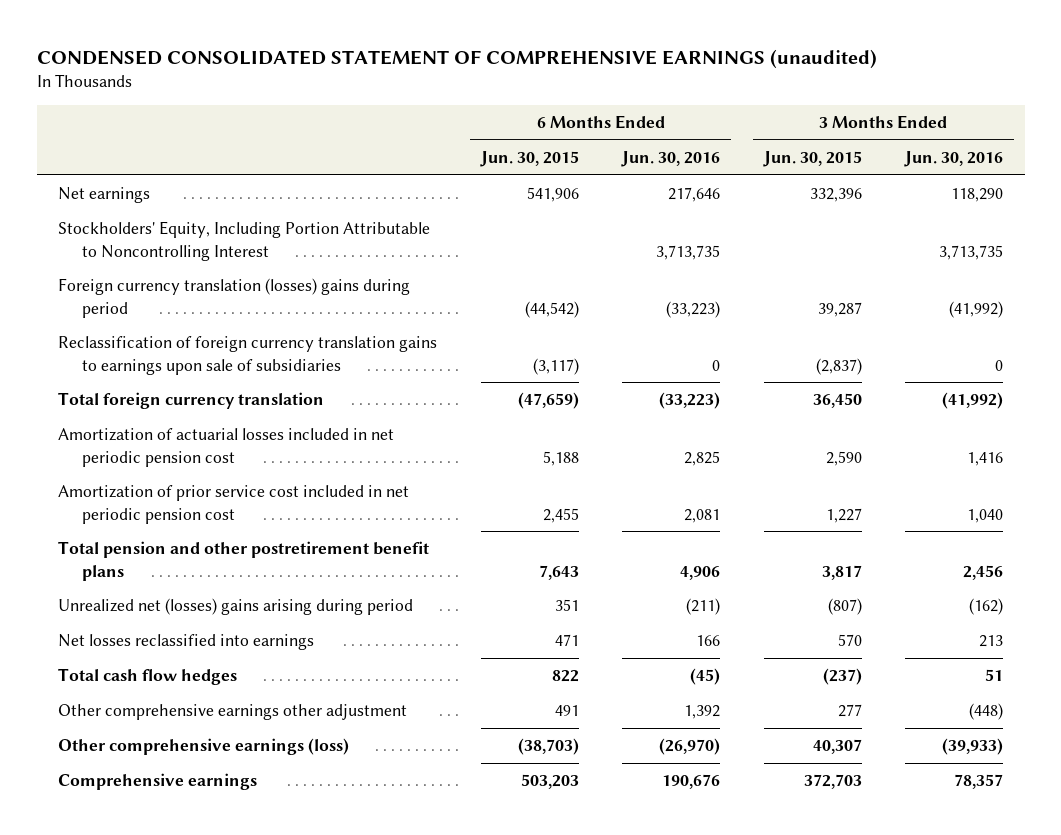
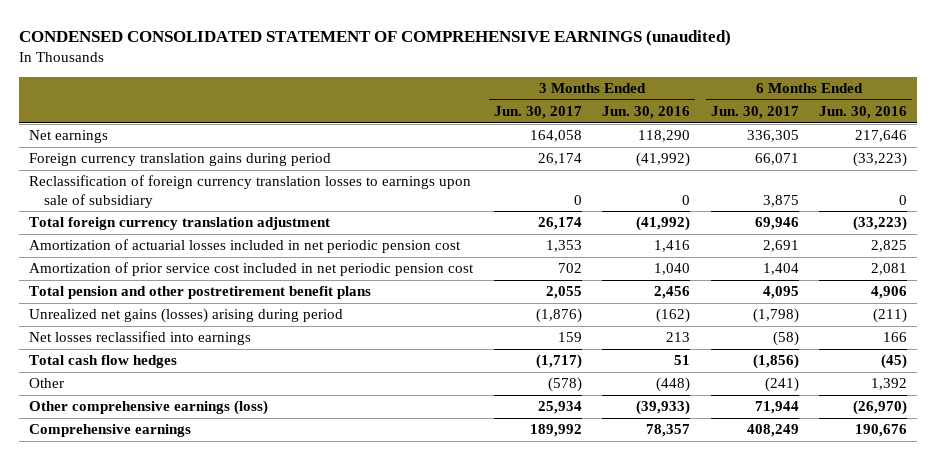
- | 6 Months Ended Jun. 30, 2015 | 6 Months Ended Jun. 30, 2016 | 3 Months Ended Jun. 30, 2015 | 3 Months Ended Jun. 30, 2016
+ | 3 Months Ended Jun. 30, 2017 | 3 Months Ended Jun. 30, 2016 | 6 Months Ended Jun. 30, 2017 | 6 Months Ended Jun. 30, 2016
- Stockholders' Equity, Including Portion Attributable to Noncontrolling Interest | | 3,713,735 | | 3,713,735
- Foreign currency translation (losses) gains during period | (44,542) | (33,223) | 39,287 | (41,992)
- Reclassification of foreign currency translation gains to earnings upon sale of subsidiaries | (3,117) | 0 | (2,837) | 0
- Total foreign currency translation | (47,659) | (33,223) | 36,450 | (41,992)
+ Foreign currency translation gains during period | 26,174 | (41,992) | 66,071 | (33,223)
+ Reclassification of foreign currency translation losses to earnings upon sale of subsidiary | 0 | 0 | 3,875 | 0
+ Total foreign currency translation adjustment | 26,174 | (41,992) | 69,946 | (33,223)
- Unrealized net (losses) gains arising during period | 351 | (211) | (807) | (162)
+ Unrealized net gains (losses) arising during period | (1,876) | (162) | (1,798) | (211)
- Other comprehensive earnings other adjustment | 491 | 1,392 | 277 | (448)
+ Other | (578) | (448) | (241) | 1,392

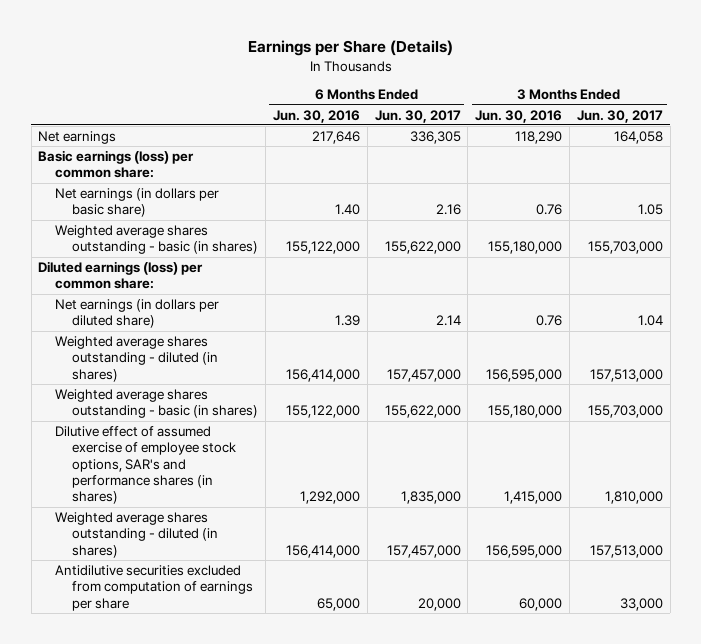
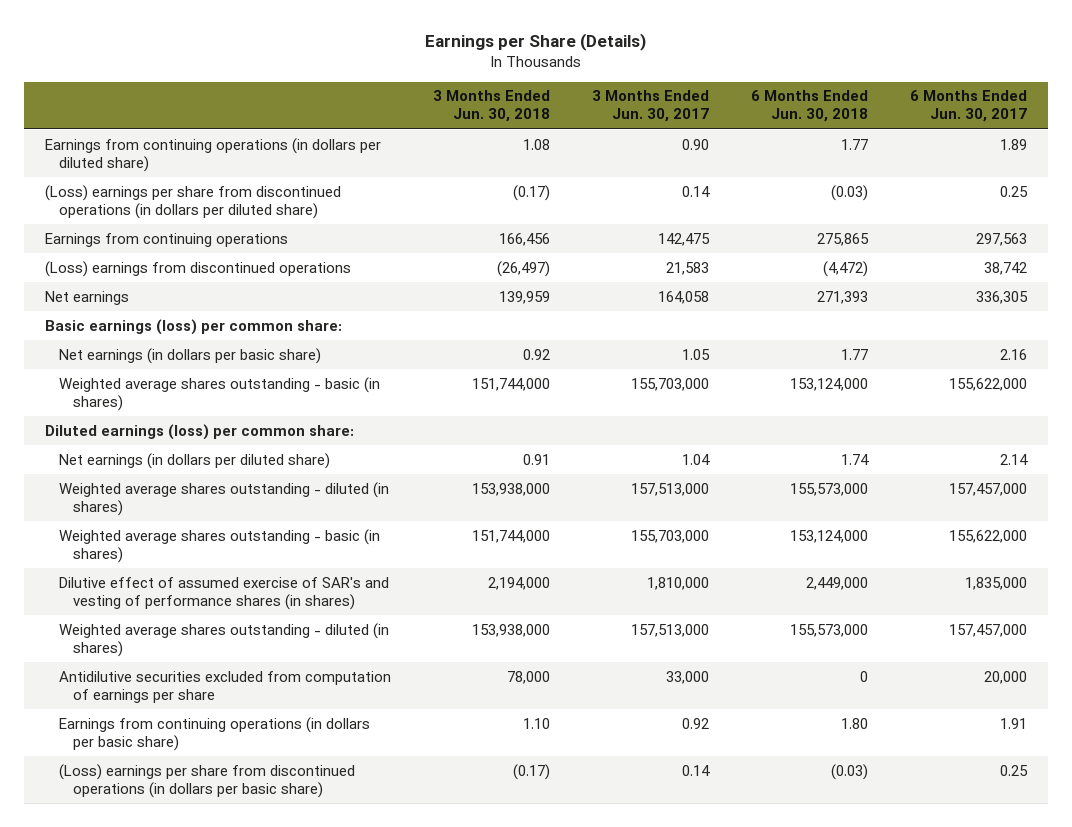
- | 6 Months Ended Jun. 30, 2016 | 6 Months Ended Jun. 30, 2017 | 3 Months Ended Jun. 30, 2016 | 3 Months Ended Jun. 30, 2017
+ | 3 Months Ended Jun. 30, 2018 | 3 Months Ended Jun. 30, 2017 | 6 Months Ended Jun. 30, 2018 | 6 Months Ended Jun. 30, 2017
+ Earnings from continuing operations (in dollars per diluted share) | 1.08 | 0.90 | 1.77 | 1.89
+ (Loss) earnings per share from discontinued operations (in dollars per diluted share) | (0.17) | 0.14 | (0.03) | 0.25
+ Earnings from continuing operations | 166,456 | 142,475 | 275,865 | 297,563
+ (Loss) earnings from discontinued operations | (26,497) | 21,583 | (4,472) | 38,742
- Dilutive effect of assumed exercise of employee stock options, SAR's and performance shares (in shares) | 1,292,000 | 1,835,000 | 1,415,000 | 1,810,000
+ Dilutive effect of assumed exercise of SAR's and vesting of performance shares (in shares) | 2,194,000 | 1,810,000 | 2,449,000 | 1,835,000
+ Earnings from continuing operations (in dollars per basic share) | 1.10 | 0.92 | 1.80 | 1.91
+ (Loss) earnings per share from discontinued operations (in dollars per basic share) | (0.17) | 0.14 | (0.03) | 0.25

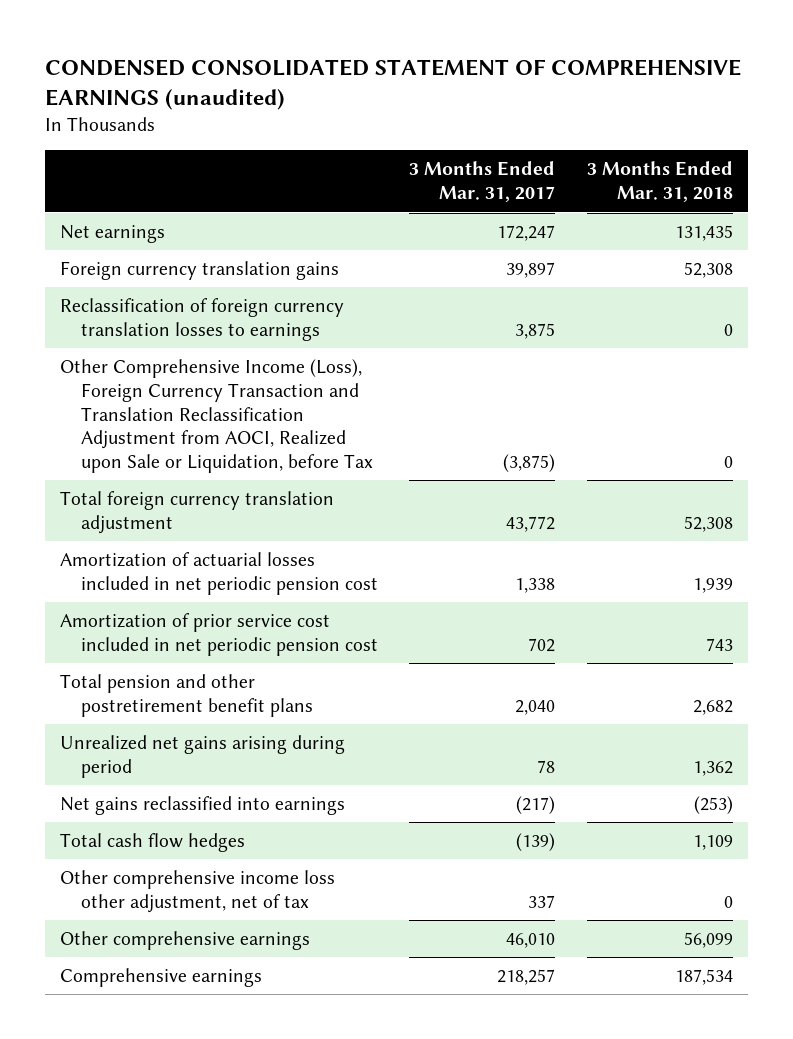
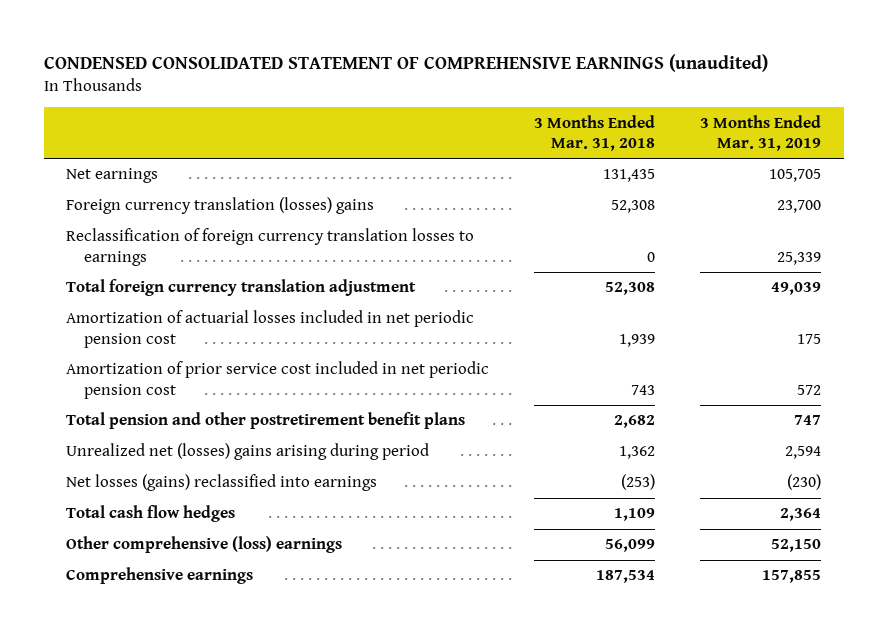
- | 3 Months Ended Mar. 31, 2017 | 3 Months Ended Mar. 31, 2018
+ | 3 Months Ended Mar. 31, 2018 | 3 Months Ended Mar. 31, 2019
- Foreign currency translation gains | 39,897 | 52,308
+ Foreign currency translation (losses) gains | 52,308 | 23,700
- Other Comprehensive Income (Loss), Foreign Currency Transaction and Translation Reclassification Adjustment from AOCI, Realized upon Sale or Liquidation, before Tax | (3,875) | 0
- Unrealized net gains arising during period | 78 | 1,362
- Net gains reclassified into earnings | (217) | (253)
+ Unrealized net (losses) gains arising during period | 1,362 | 2,594
+ Net losses (gains) reclassified into earnings | (253) | (230)
- Other comprehensive income loss other adjustment, net of tax | 337 | 0
- Other comprehensive earnings | 46,010 | 56,099
+ Other comprehensive (loss) earnings | 56,099 | 52,150

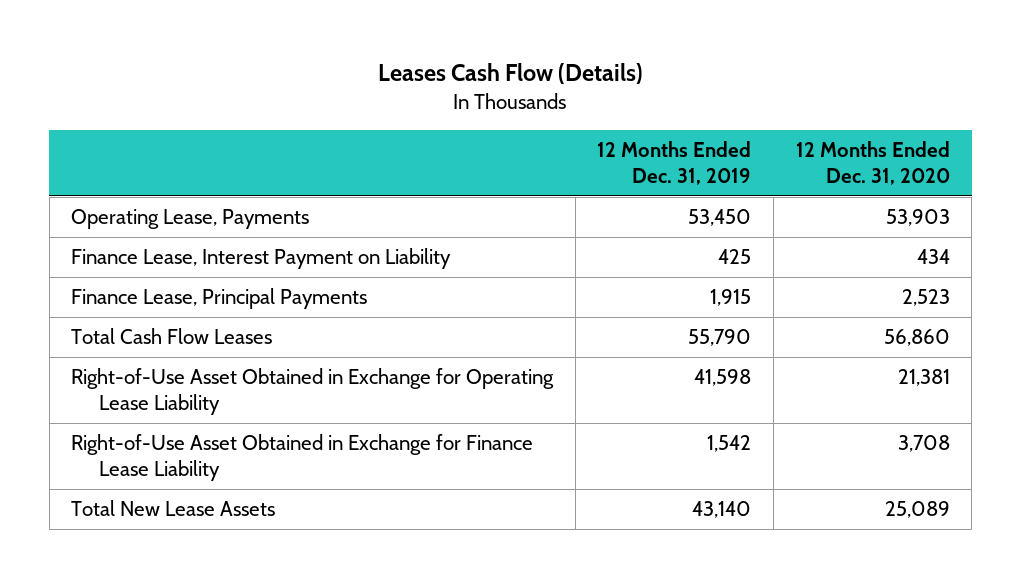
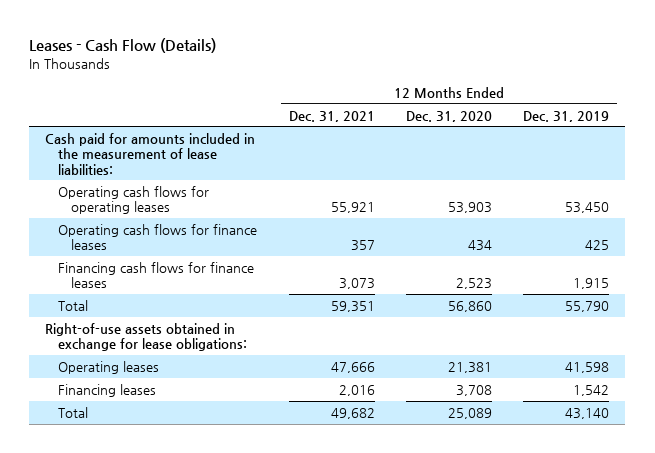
- Leases Cash Flow (Details)
+ Leases - Cash Flow (Details)
- | 12 Months Ended Dec. 31, 2019 | 12 Months Ended Dec. 31, 2020
+ | 12 Months Ended Dec. 31, 2021 | 12 Months Ended Dec. 31, 2020 | 12 Months Ended Dec. 31, 2019
- Operating Lease, Payments | 53,450 | 53,903
- Finance Lease, Interest Payment on Liability | 425 | 434
- Finance Lease, Principal Payments | 1,915 | 2,523
- Total Cash Flow Leases | 55,790 | 56,860
- Right-of-Use Asset Obtained in Exchange for Operating Lease Liability | 41,598 | 21,381
- Right-of-Use Asset Obtained in Exchange for Finance Lease Liability | 1,542 | 3,708
- Total New Lease Assets | 43,140 | 25,089
+ Cash paid for amounts included in the measurement of lease liabilities:
+ Operating cash flows for operating leases | 55,921 | 53,903 | 53,450
+ Operating cash flows for finance leases | 357 | 434 | 425
+ Financing cash flows for finance leases | 3,073 | 2,523 | 1,915
+ Total | 59,351 | 56,860 | 55,790
+ Right-of-use assets obtained in exchange for lease obligations:
+ Operating leases | 47,666 | 21,381 | 41,598
+ Financing leases | 2,016 | 3,708 | 1,542
+ Total | 49,682 | 25,089 | 43,140

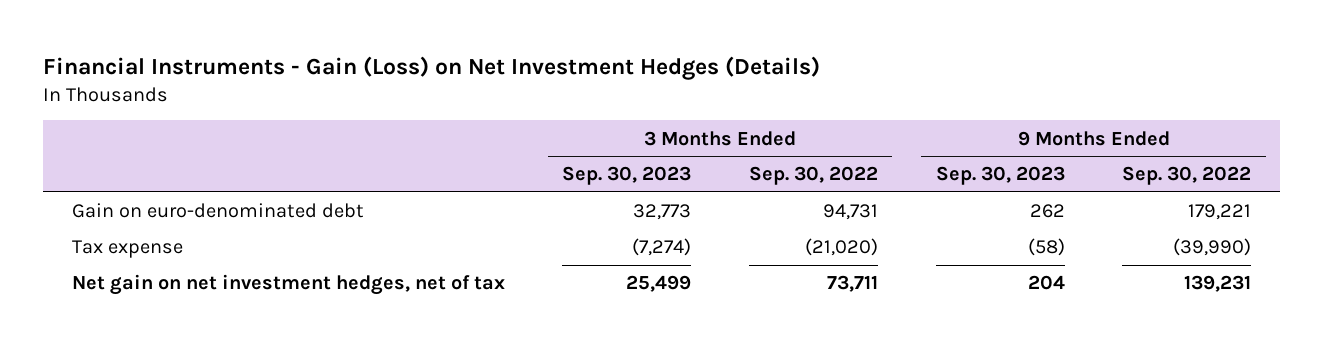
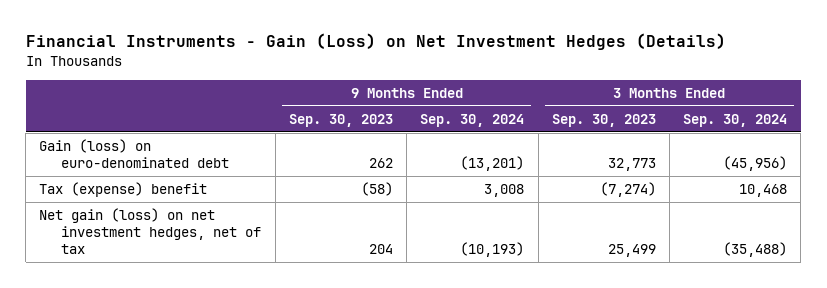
- | 3 Months Ended Sep. 30, 2023 | 3 Months Ended Sep. 30, 2022 | 9 Months Ended Sep. 30, 2023 | 9 Months Ended Sep. 30, 2022
+ | 9 Months Ended Sep. 30, 2023 | 9 Months Ended Sep. 30, 2024 | 3 Months Ended Sep. 30, 2023 | 3 Months Ended Sep. 30, 2024
- Gain on euro-denominated debt | 32,773 | 94,731 | 262 | 179,221
- Tax expense | (7,274) | (21,020) | (58) | (39,990)
- Net gain on net investment hedges, net of tax | 25,499 | 73,711 | 204 | 139,231
+ Gain (loss) on euro-denominated debt | 262 | (13,201) | 32,773 | (45,956)
+ Tax (expense) benefit | (58) | 3,008 | (7,274) | 10,468
+ Net gain (loss) on net investment hedges, net of tax | 204 | (10,193) | 25,499 | (35,488)

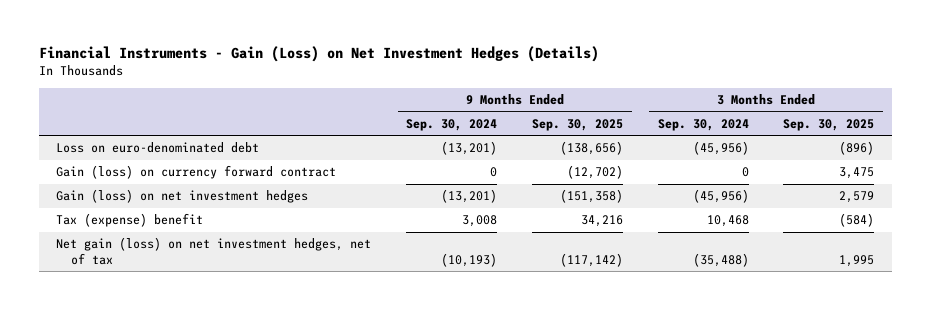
- | 9 Months Ended Sep. 30, 2023 | 9 Months Ended Sep. 30, 2024 | 3 Months Ended Sep. 30, 2023 | 3 Months Ended Sep. 30, 2024
+ | 9 Months Ended Sep. 30, 2024 | 9 Months Ended Sep. 30, 2025 | 3 Months Ended Sep. 30, 2024 | 3 Months Ended Sep. 30, 2025
- Gain (loss) on euro-denominated debt | 262 | (13,201) | 32,773 | (45,956)
+ Loss on euro-denominated debt | (13,201) | (138,656) | (45,956) | (896)
+ Gain (loss) on currency forward contract | 0 | (12,702) | 0 | 3,475
+ Gain (loss) on net investment hedges | (13,201) | (151,358) | (45,956) | 2,579

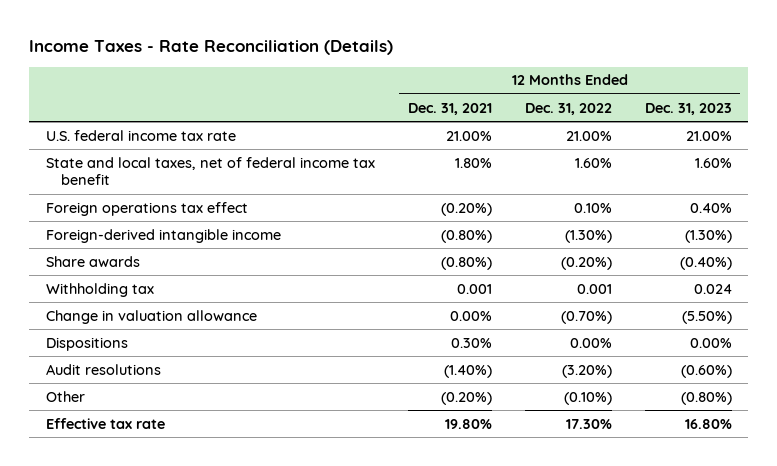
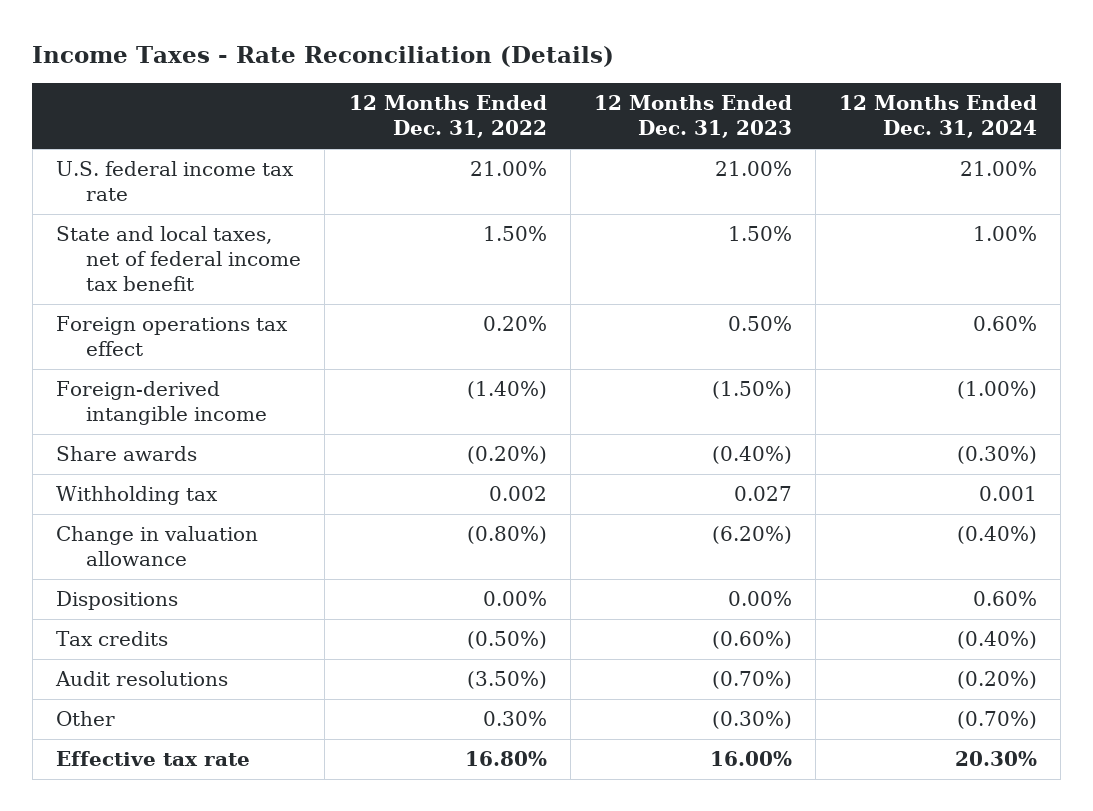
- | 12 Months Ended Dec. 31, 2021 | 12 Months Ended Dec. 31, 2022 | 12 Months Ended Dec. 31, 2023
+ | 12 Months Ended Dec. 31, 2022 | 12 Months Ended Dec. 31, 2023 | 12 Months Ended Dec. 31, 2024
- State and local taxes, net of federal income tax benefit | 1.80% | 1.60% | 1.60%
- Foreign operations tax effect | (0.20%) | 0.10% | 0.40%
- Foreign-derived intangible income | (0.80%) | (1.30%) | (1.30%)
+ State and local taxes, net of federal income tax benefit | 1.50% | 1.50% | 1.00%
+ Foreign operations tax effect | 0.20% | 0.50% | 0.60%
+ Foreign-derived intangible income | (1.40%) | (1.50%) | (1.00%)
- Withholding tax | 0.001 | 0.001 | 0.024
- Change in valuation allowance | 0.00% | (0.70%) | (5.50%)
+ Withholding tax | 0.002 | 0.027 | 0.001
+ Change in valuation allowance | (0.80%) | (6.20%) | (0.40%)
- Audit resolutions | (1.40%) | (3.20%) | (0.60%)
- Other | (0.20%) | (0.10%) | (0.80%)
- Effective tax rate | 19.80% | 17.30% | 16.80%
+ Tax credits | (0.50%) | (0.60%) | (0.40%)
+ Audit resolutions | (3.50%) | (0.70%) | (0.20%)
+ Other | 0.30% | (0.30%) | (0.70%)
+ Effective tax rate | 16.80% | 16.00% | 20.30%

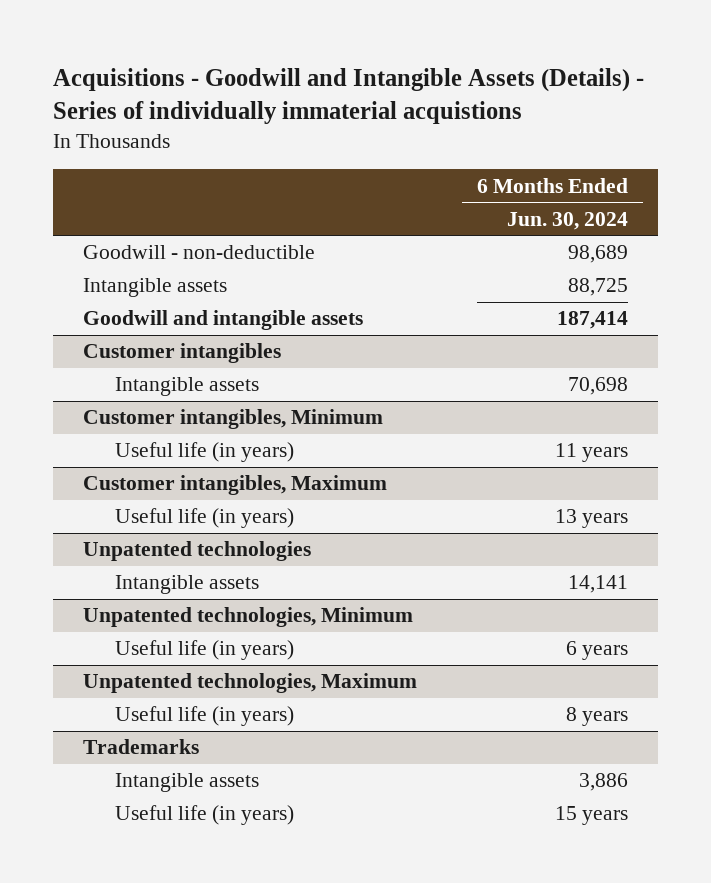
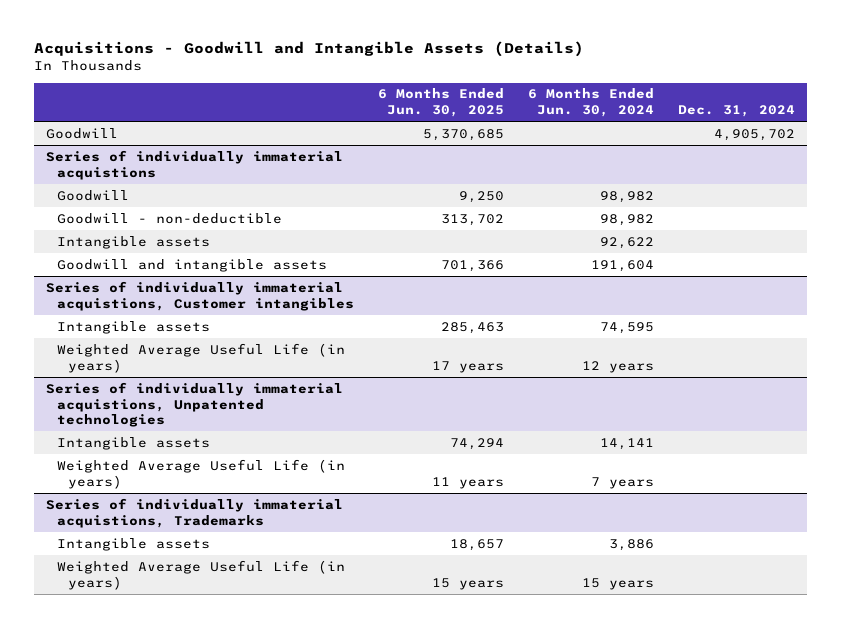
- Acquisitions - Goodwill and Intangible Assets (Details) - Series of individually immaterial acquistions
+ Acquisitions - Goodwill and Intangible Assets (Details)
- | 6 Months Ended Jun. 30, 2024
+ | 6 Months Ended Jun. 30, 2025 | 6 Months Ended Jun. 30, 2024 | Dec. 31, 2024
- Goodwill - non-deductible | 98,689
- Intangible assets | 88,725
- Goodwill and intangible assets | 187,414
- Customer intangibles
- Intangible assets | 70,698
- Customer intangibles, Minimum
- Useful life (in years) | 11 years
- Customer intangibles, Maximum
- Useful life (in years) | 13 years
- Unpatented technologies
+ Goodwill | 5,370,685 | | 4,905,702
+ Series of individually immaterial acquistions
+ Goodwill | 9,250 | 98,982 |
+ Goodwill - non-deductible | 313,702 | 98,982 |
+ Intangible assets | | 92,622 |
+ Goodwill and intangible assets | 701,366 | 191,604 |
+ Series of individually immaterial acquistions, Customer intangibles
+ Intangible assets | 285,463 | 74,595 |
+ Weighted Average Useful Life (in years) | 17 years | 12 years |
+ Series of individually immaterial acquistions, Unpatented technologies
- Unpatented technologies, Minimum
- Useful life (in years) | 6 years
- Unpatented technologies, Maximum
- Useful life (in years) | 8 years
- Trademarks
+ Weighted Average Useful Life (in years) | 11 years | 7 years |
+ Series of individually immaterial acquistions, Trademarks
- Useful life (in years) | 15 years
+ Weighted Average Useful Life (in years) | 15 years | 15 years |

